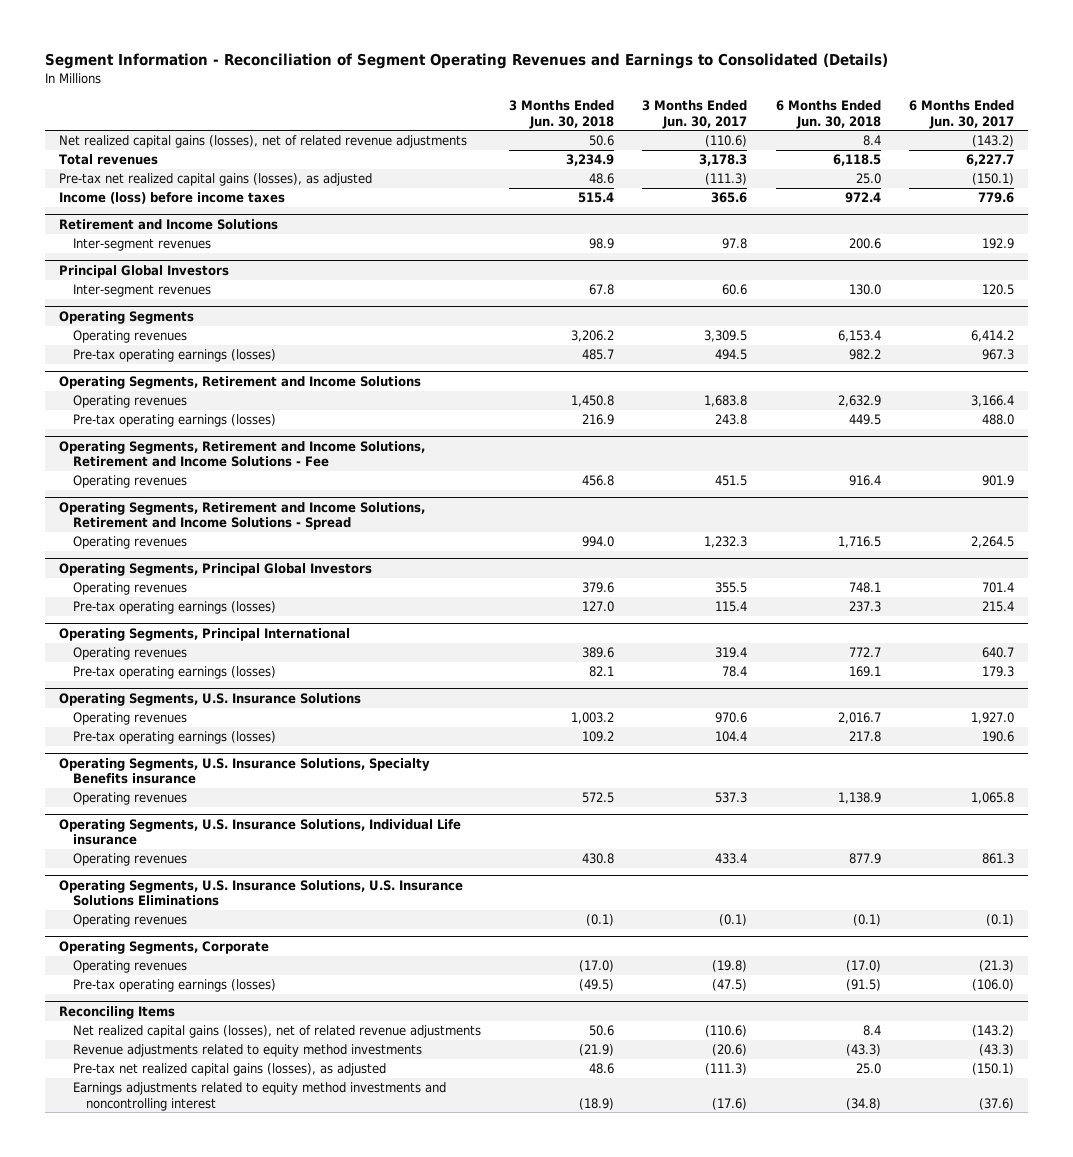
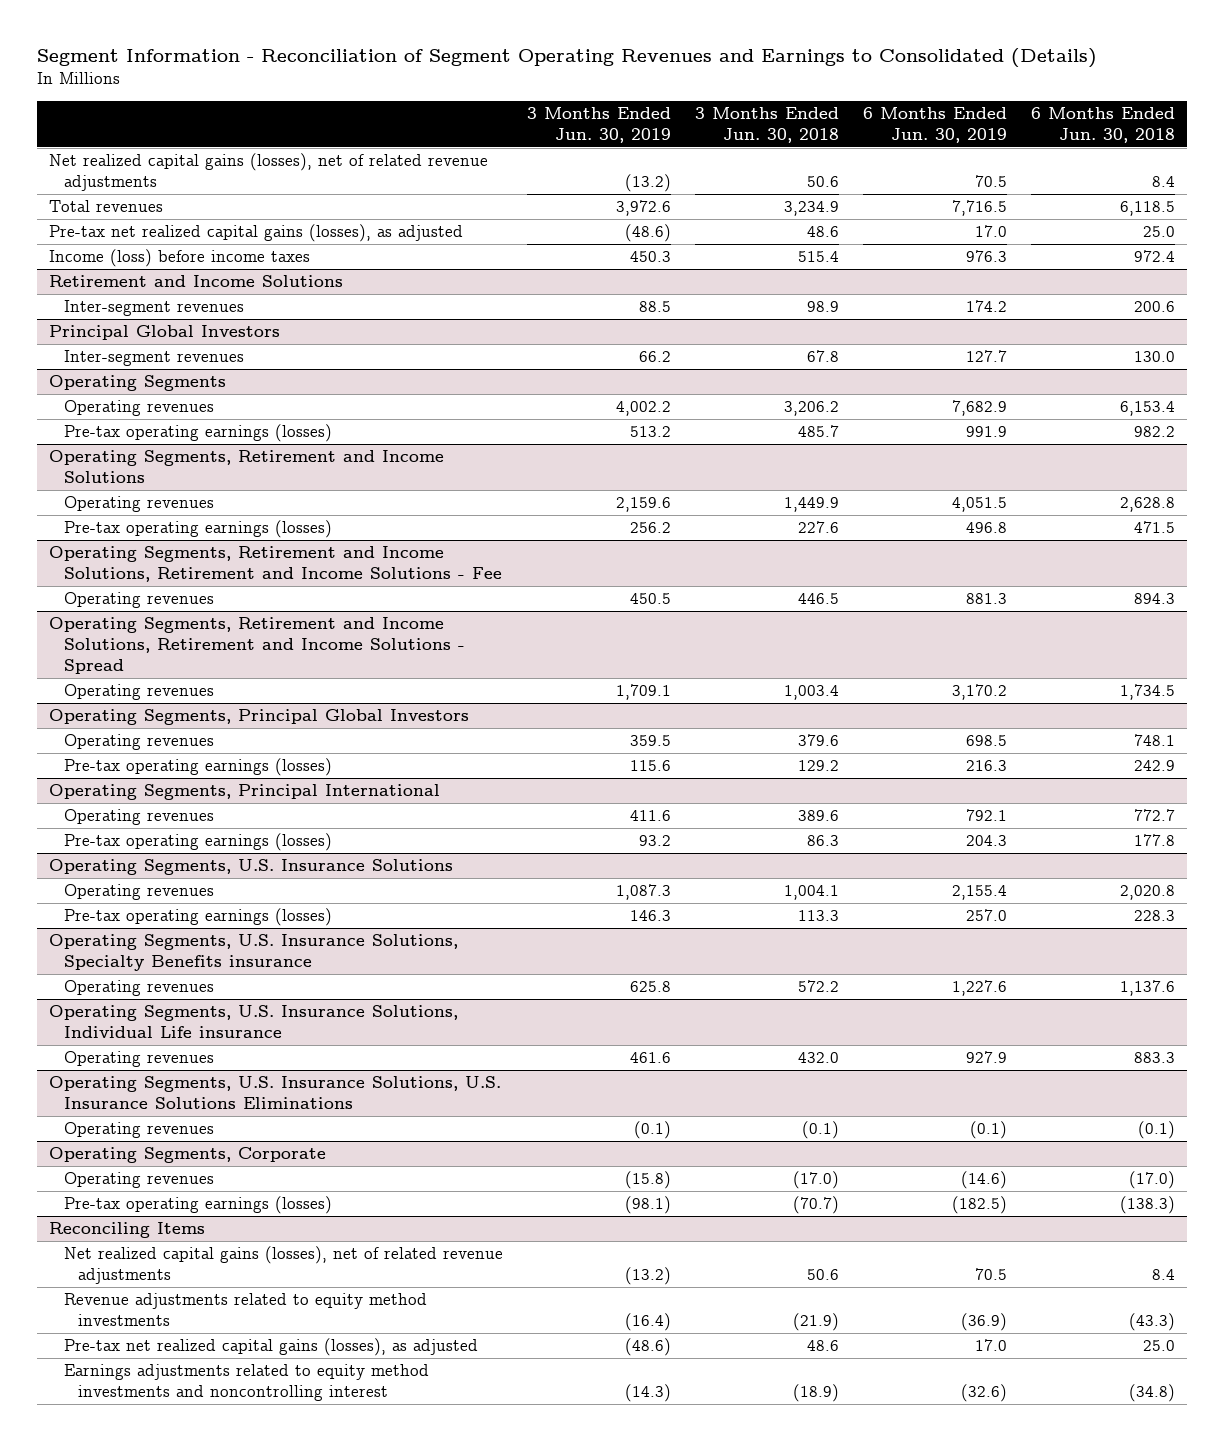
- | 3 Months Ended Jun. 30, 2018 | 3 Months Ended Jun. 30, 2017 | 6 Months Ended Jun. 30, 2018 | 6 Months Ended Jun. 30, 2017
+ | 3 Months Ended Jun. 30, 2019 | 3 Months Ended Jun. 30, 2018 | 6 Months Ended Jun. 30, 2019 | 6 Months Ended Jun. 30, 2018
@ Operating Segments, Retirement and Income Solutions
- Operating revenues | 1,450.8 | 1,683.8 | 2,632.9 | 3,166.4
- Pre-tax operating earnings (losses) | 216.9 | 243.8 | 449.5 | 488.0
+ Operating revenues | 2,159.6 | 1,449.9 | 4,051.5 | 2,628.8
+ Pre-tax operating earnings (losses) | 256.2 | 227.6 | 496.8 | 471.5
@ Operating Segments, Retirement and Income Solutions, Retirement and Income Solutions - Fee
- Operating revenues | 456.8 | 451.5 | 916.4 | 901.9
+ Operating revenues | 450.5 | 446.5 | 881.3 | 894.3
@ Operating Segments, Retirement and Income Solutions, Retirement and Income Solutions - Spread
- Operating revenues | 994.0 | 1,232.3 | 1,716.5 | 2,264.5
+ Operating revenues | 1,709.1 | 1,003.4 | 3,170.2 | 1,734.5
@ Operating Segments, Principal Global Investors
- Pre-tax operating earnings (losses) | 127.0 | 115.4 | 237.3 | 215.4
+ Pre-tax operating earnings (losses) | 115.6 | 129.2 | 216.3 | 242.9
@ Operating Segments, Principal International
- Pre-tax operating earnings (losses) | 82.1 | 78.4 | 169.1 | 179.3
+ Pre-tax operating earnings (losses) | 93.2 | 86.3 | 204.3 | 177.8
@ Operating Segments, U.S. Insurance Solutions
- Operating revenues | 1,003.2 | 970.6 | 2,016.7 | 1,927.0
- Pre-tax operating earnings (losses) | 109.2 | 104.4 | 217.8 | 190.6
+ Operating revenues | 1,087.3 | 1,004.1 | 2,155.4 | 2,020.8
+ Pre-tax operating earnings (losses) | 146.3 | 113.3 | 257.0 | 228.3
@ Operating Segments, U.S. Insurance Solutions, Specialty Benefits insurance
- Operating revenues | 572.5 | 537.3 | 1,138.9 | 1,065.8
+ Operating revenues | 625.8 | 572.2 | 1,227.6 | 1,137.6
@ Operating Segments, U.S. Insurance Solutions, Individual Life insurance
- Operating revenues | 430.8 | 433.4 | 877.9 | 861.3
+ Operating revenues | 461.6 | 432.0 | 927.9 | 883.3
@ Operating Segments, Corporate
- Pre-tax operating earnings (losses) | (49.5) | (47.5) | (91.5) | (106.0)
+ Pre-tax operating earnings (losses) | (98.1) | (70.7) | (182.5) | (138.3)

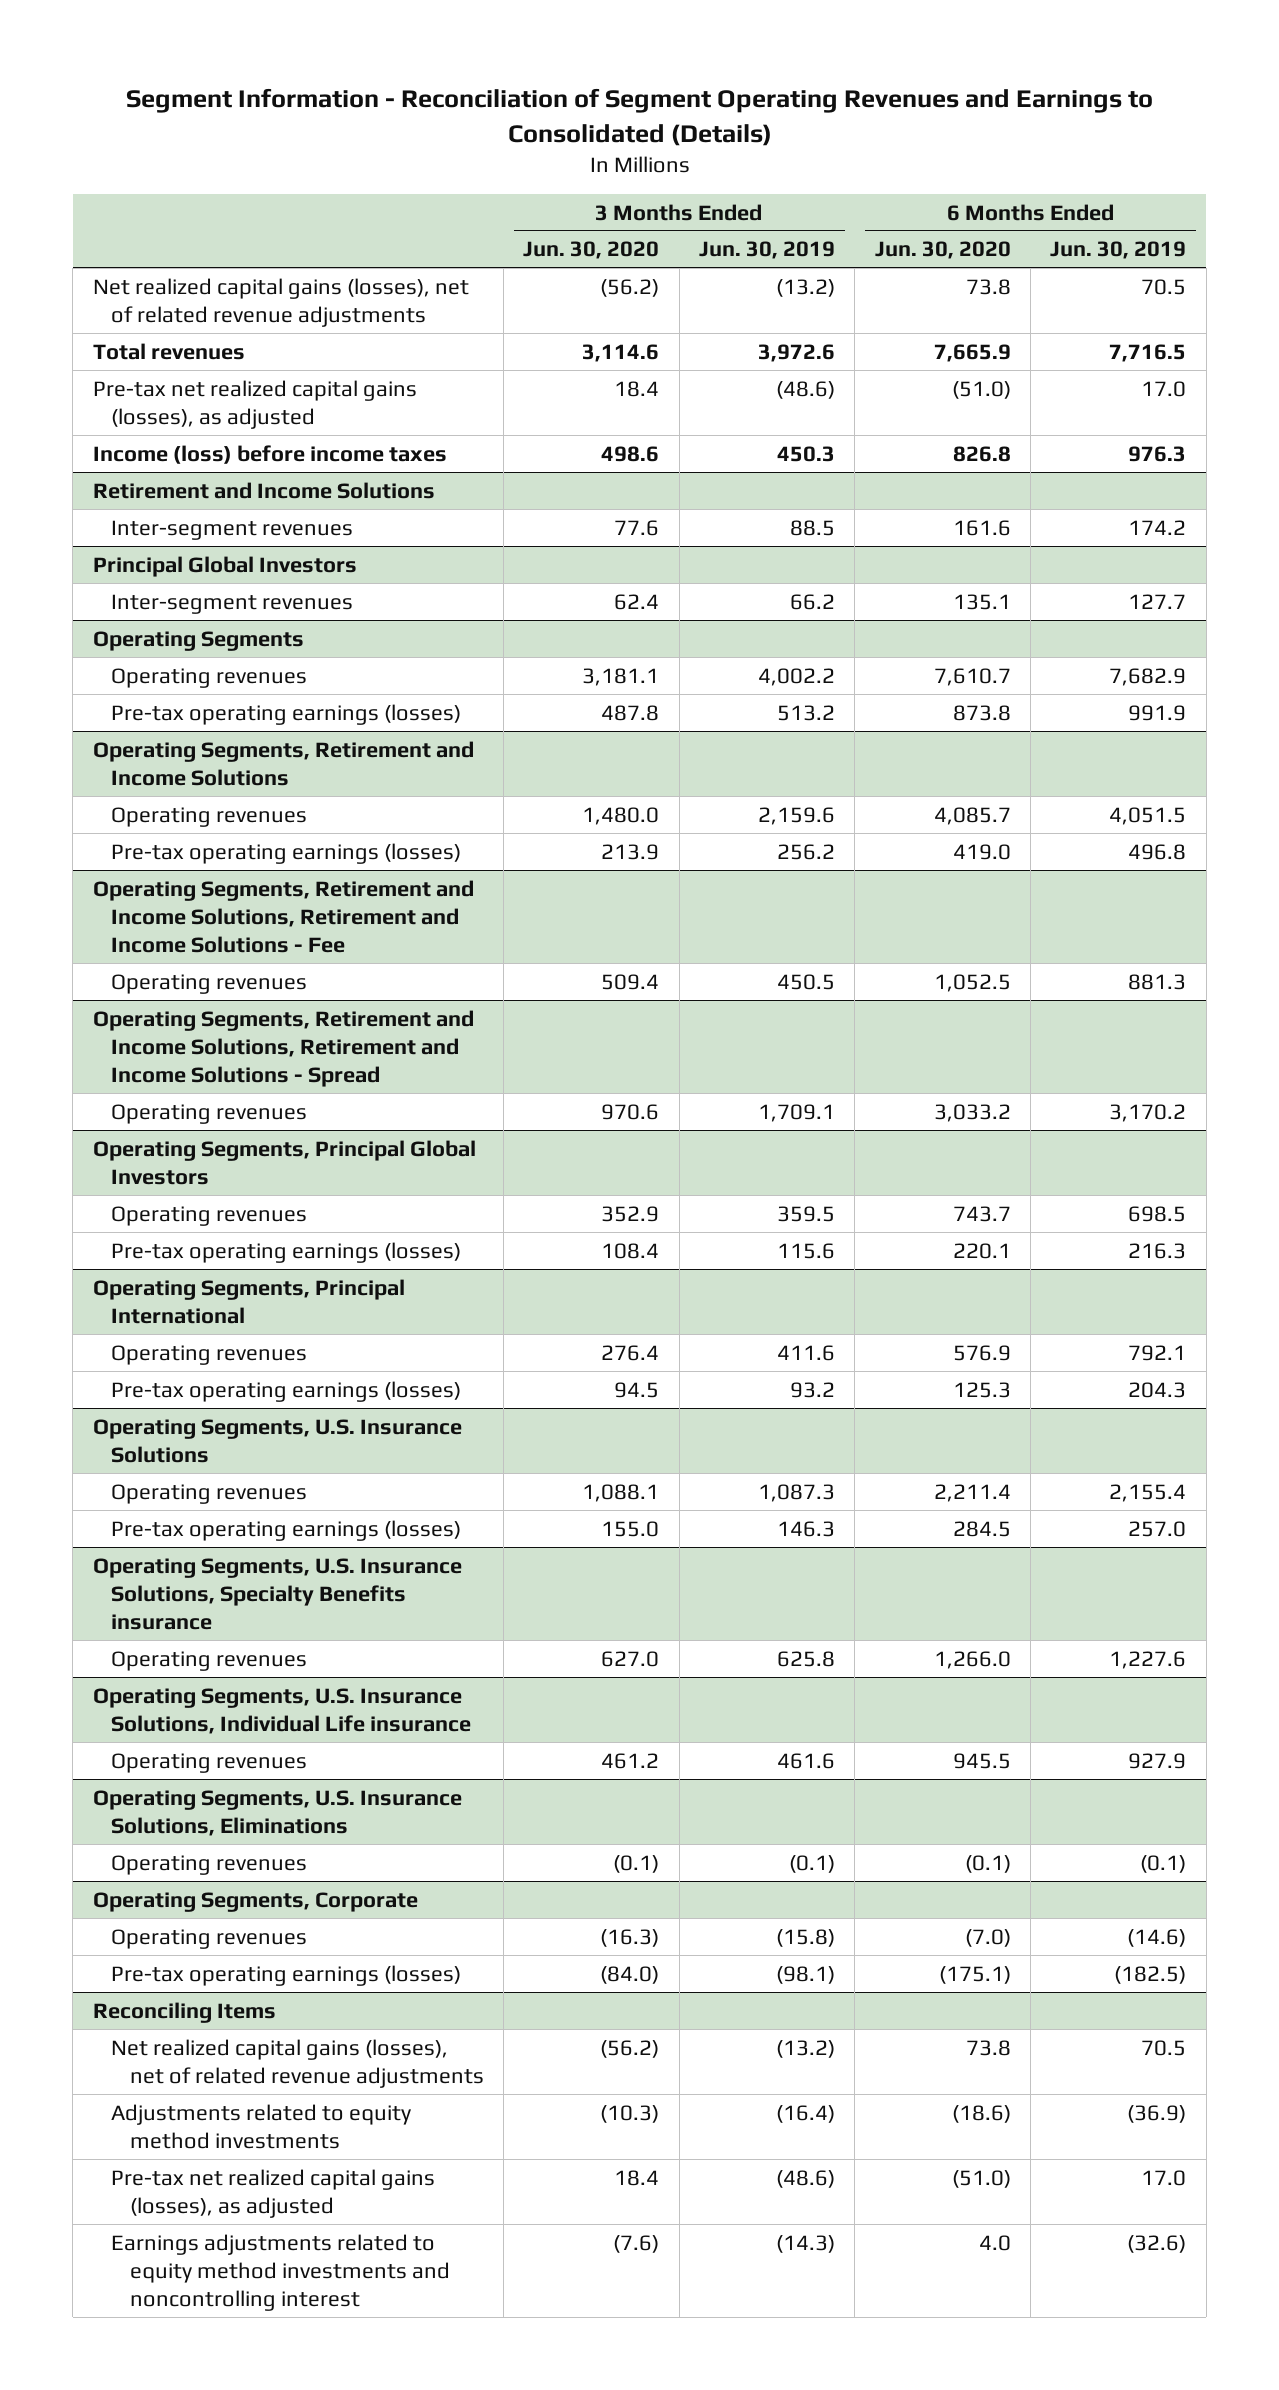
- | 3 Months Ended Jun. 30, 2019 | 3 Months Ended Jun. 30, 2018 | 6 Months Ended Jun. 30, 2019 | 6 Months Ended Jun. 30, 2018
+ | 3 Months Ended Jun. 30, 2020 | 3 Months Ended Jun. 30, 2019 | 6 Months Ended Jun. 30, 2020 | 6 Months Ended Jun. 30, 2019
- Operating Segments, U.S. Insurance Solutions, U.S. Insurance Solutions Eliminations
+ Operating Segments, U.S. Insurance Solutions, Eliminations
@ Reconciling Items
- Revenue adjustments related to equity method investments | (16.4) | (21.9) | (36.9) | (43.3)
+ Adjustments related to equity method investments | (10.3) | (16.4) | (18.6) | (36.9)

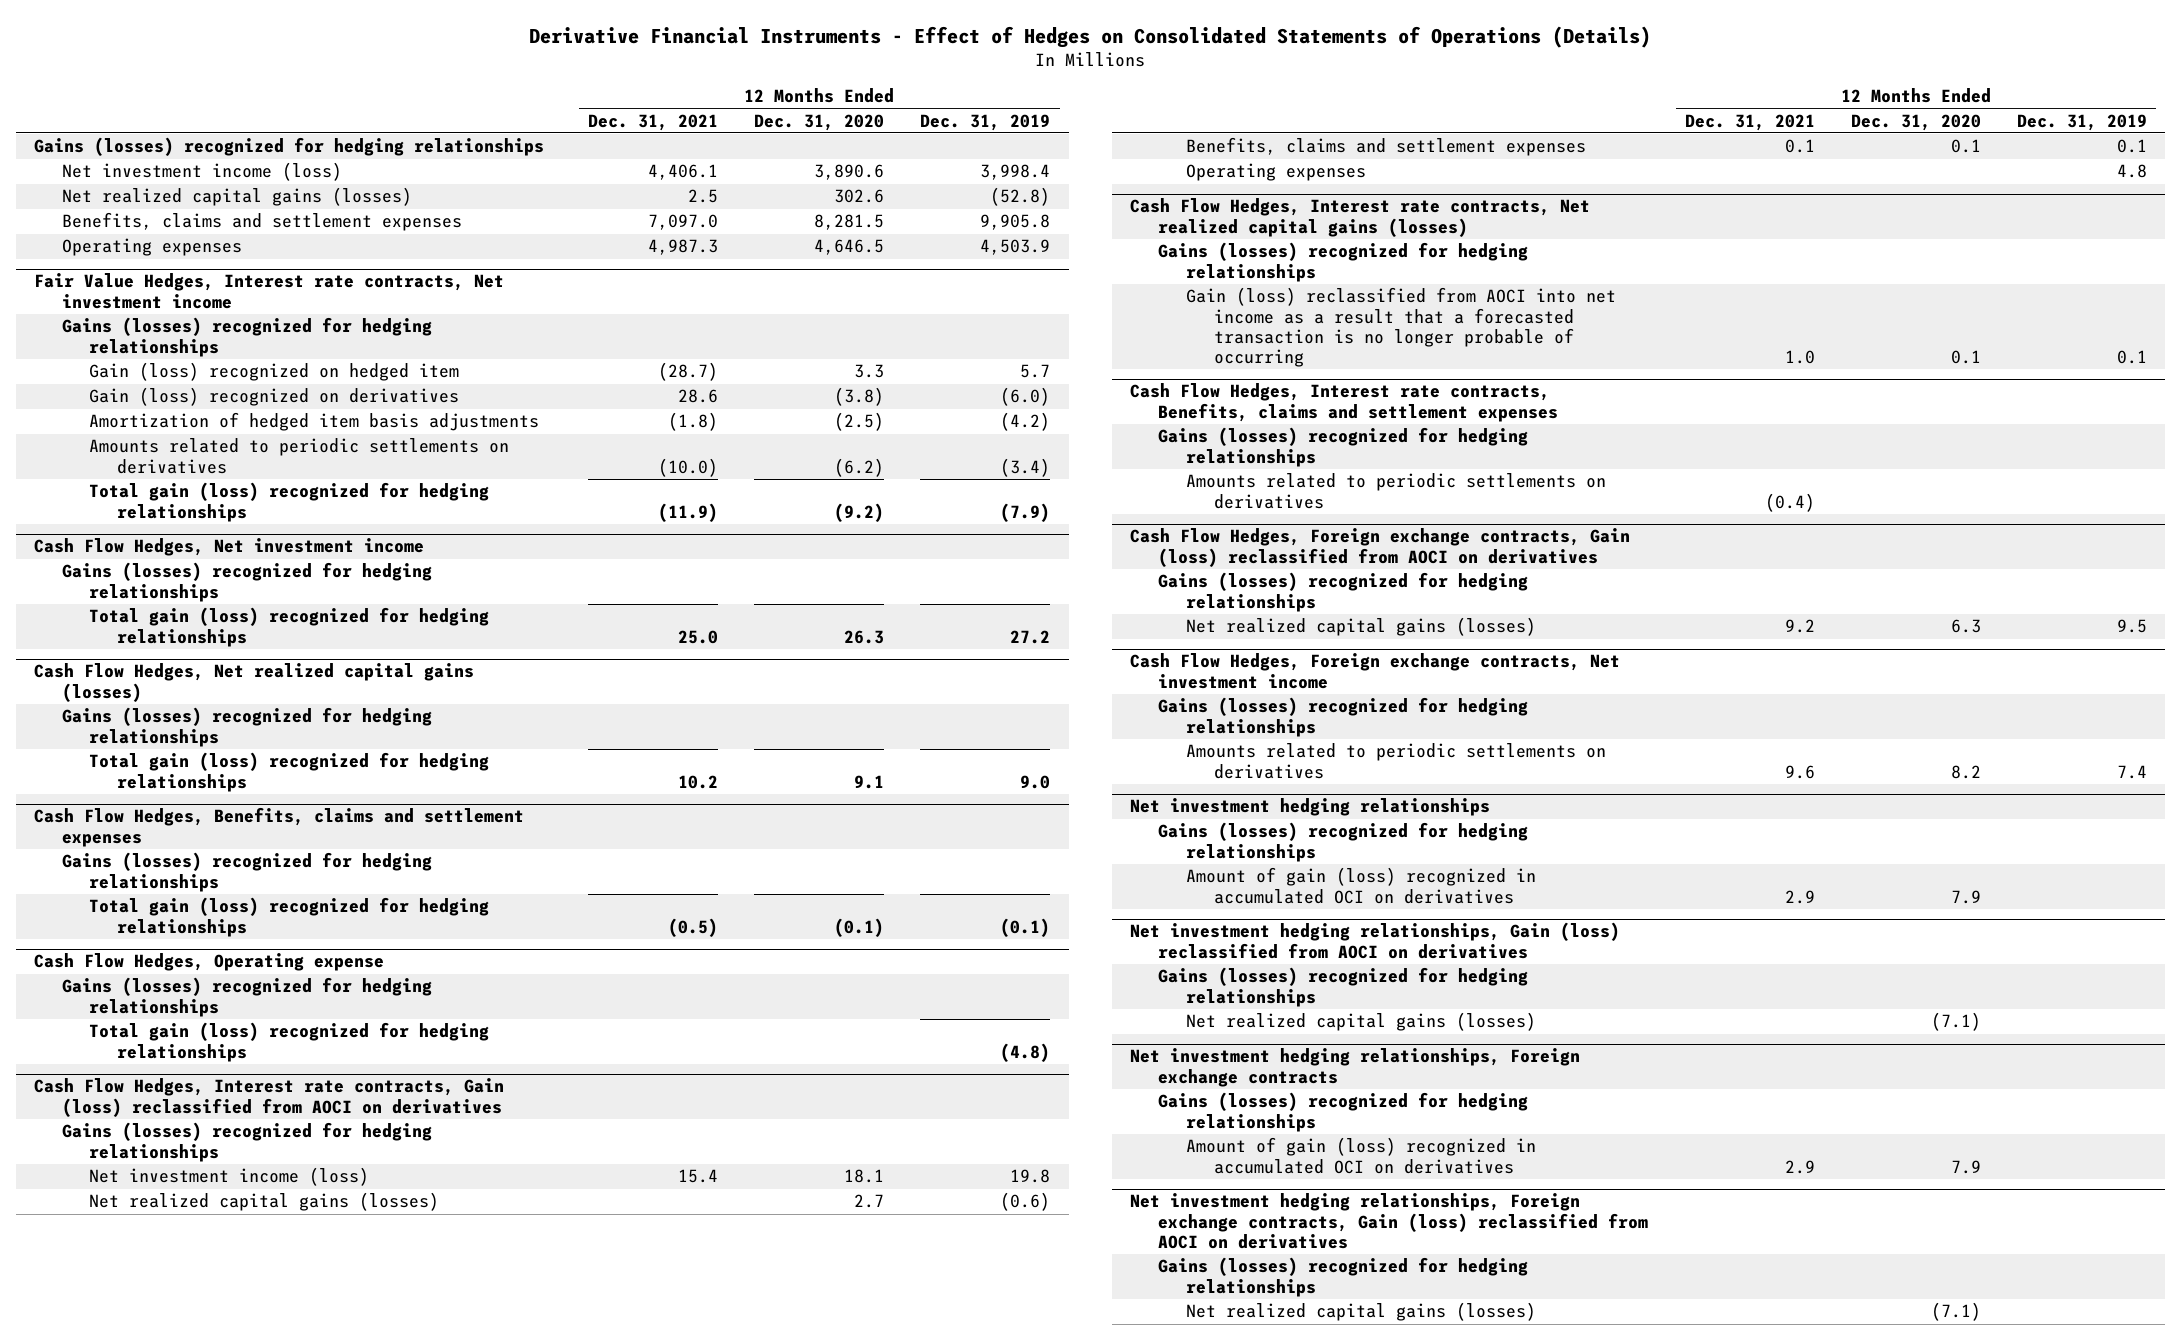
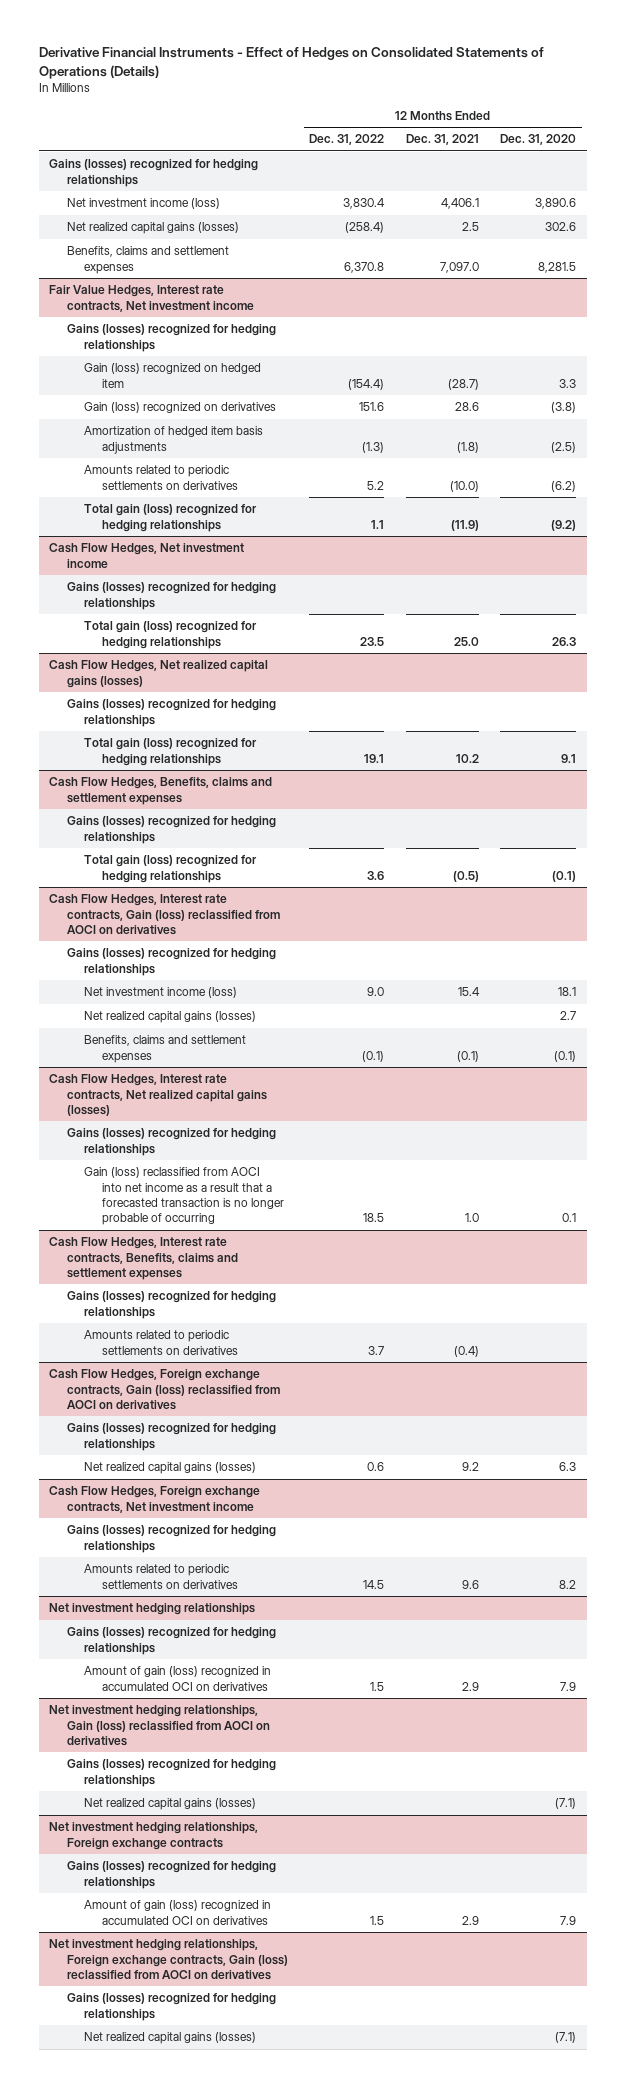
- | 12 Months Ended Dec. 31, 2021 | 12 Months Ended Dec. 31, 2020 | 12 Months Ended Dec. 31, 2019
+ | 12 Months Ended Dec. 31, 2022 | 12 Months Ended Dec. 31, 2021 | 12 Months Ended Dec. 31, 2020
- Operating expenses | 4,987.3 | 4,646.5 | 4,503.9
- Cash Flow Hedges, Operating expense
- Gains (losses) recognized for hedging relationships
- Total gain (loss) recognized for hedging relationships | | | (4.8)
@ Cash Flow Hedges, Interest rate contracts, Gain (loss) reclassified from AOCI on derivatives
- Benefits, claims and settlement expenses | 0.1 | 0.1 | 0.1
- Operating expenses | | | 4.8
+ Benefits, claims and settlement expenses | (0.1) | (0.1) | (0.1)

